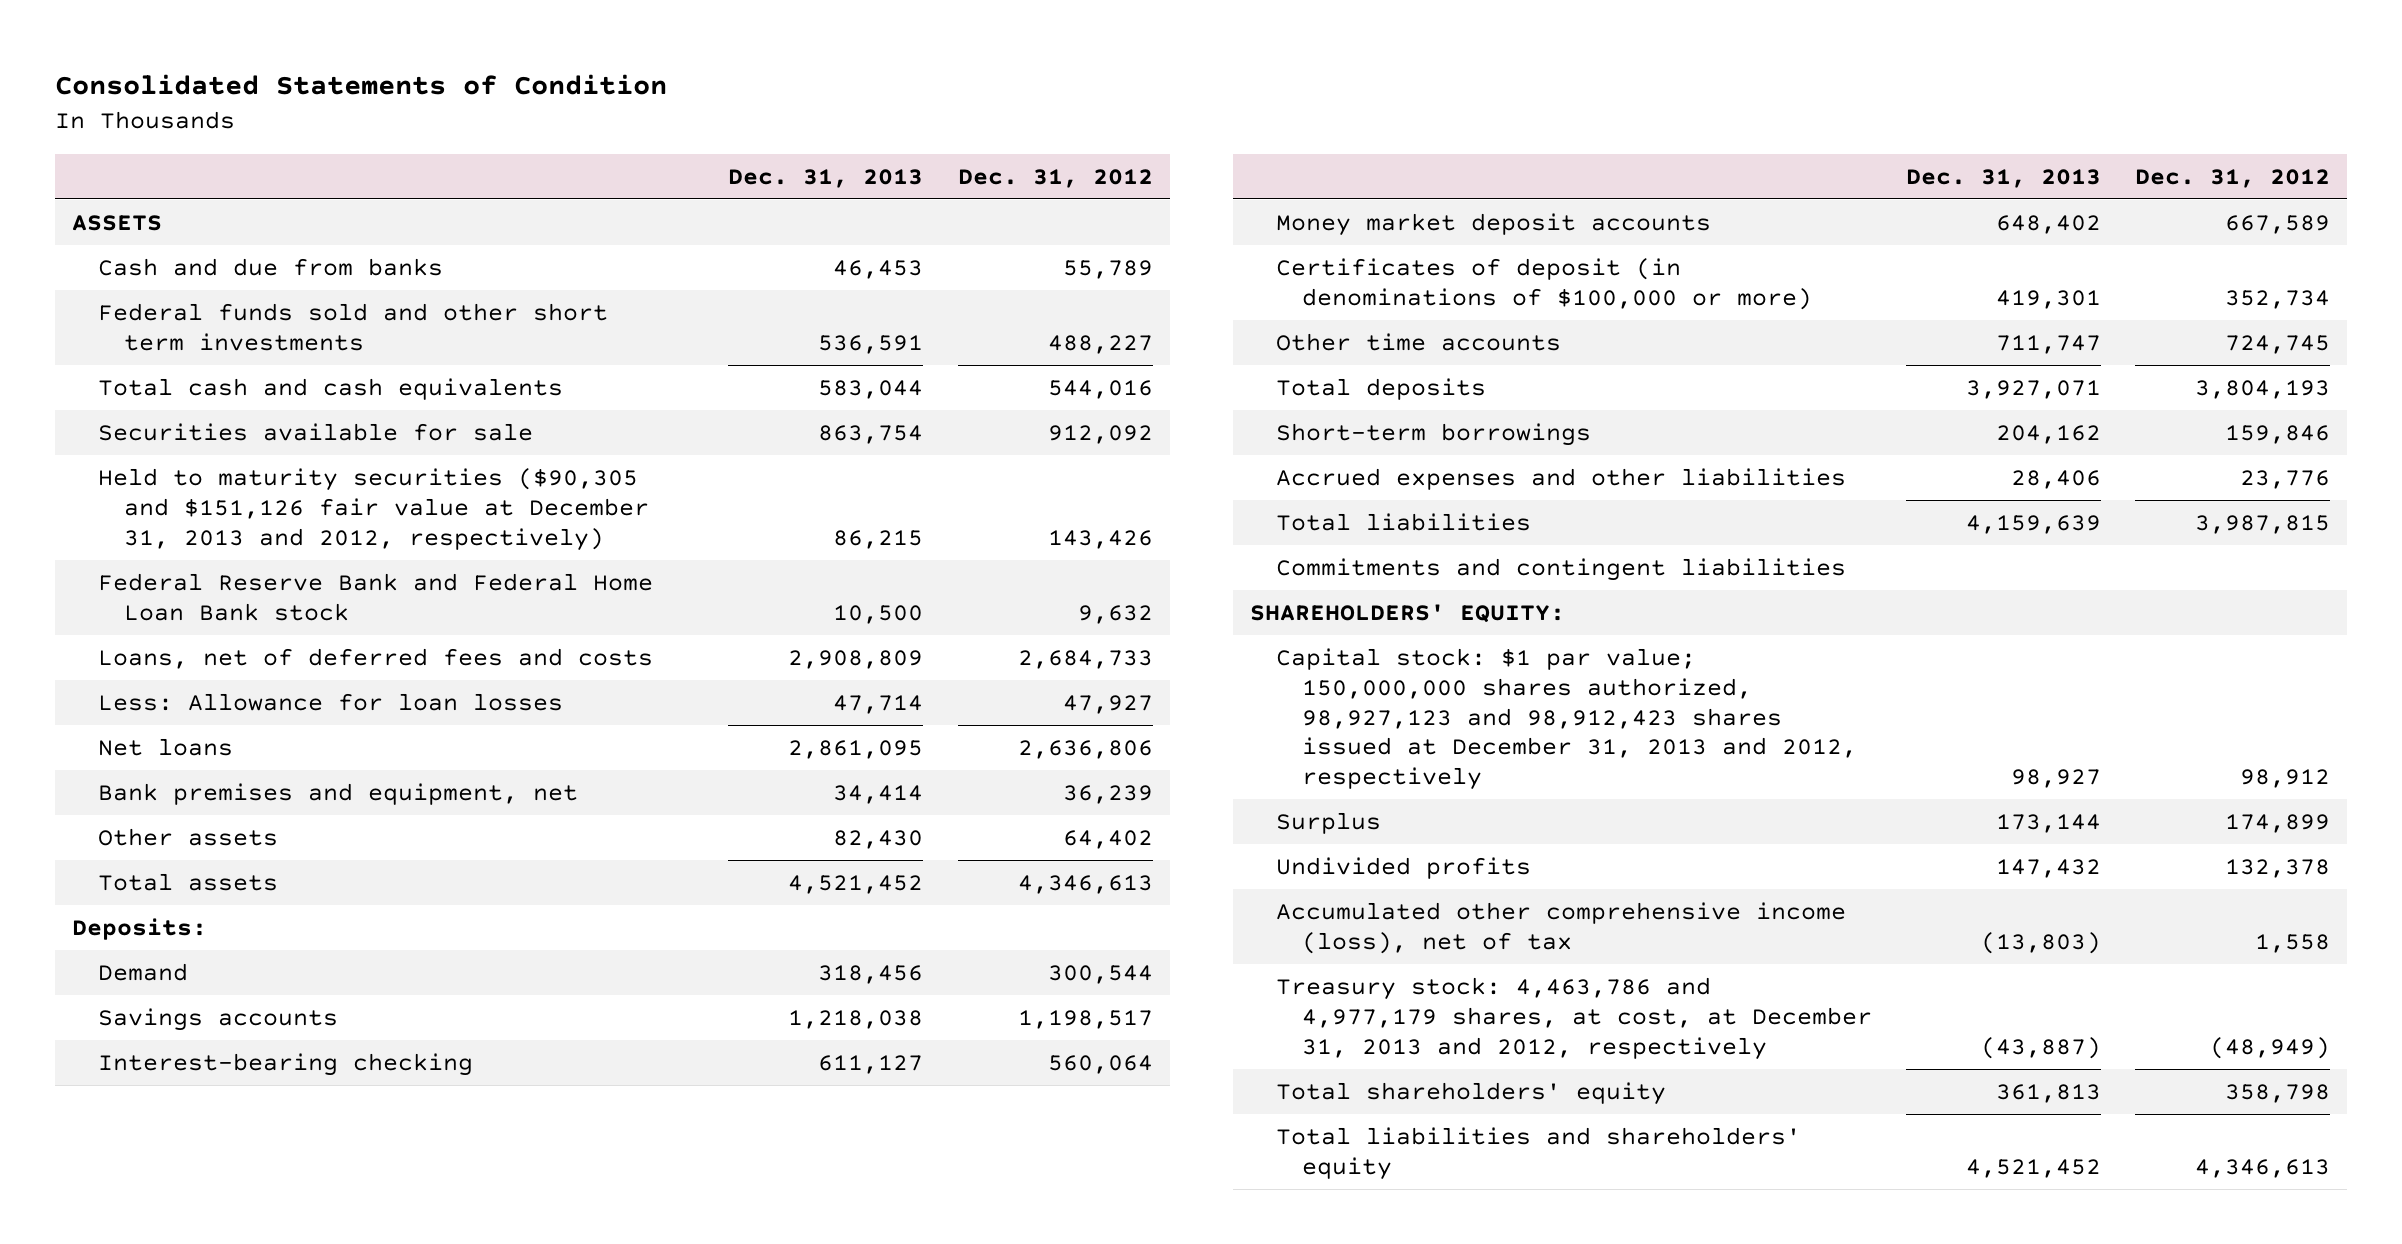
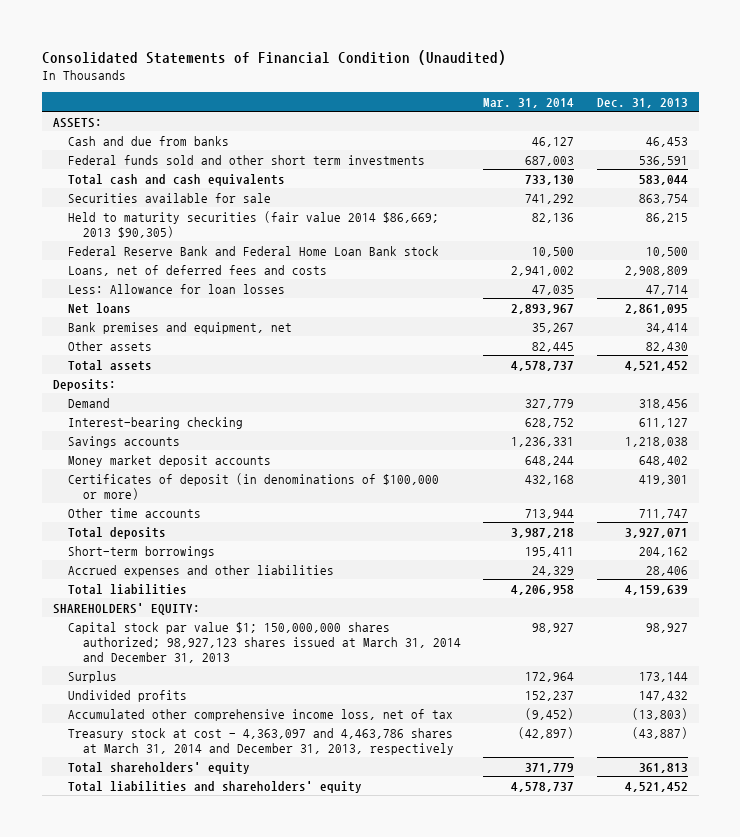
- Consolidated Statements of Condition
+ Consolidated Statements of Financial Condition (Unaudited)
- | Dec. 31, 2013 | Dec. 31, 2012
+ | Mar. 31, 2014 | Dec. 31, 2013
- ASSETS
+ ASSETS:
- Held to maturity securities ($90,305 and $151,126 fair value at December 31, 2013 and 2012, respectively) | 86,215 | 143,426
+ Held to maturity securities (fair value 2014 $86,669; 2013 $90,305) | 82,136 | 86,215
moved down: Savings accounts | 1,236,331 | 1,218,038
- Commitments and contingent liabilities
- Capital stock: $1 par value; 150,000,000 shares authorized, 98,927,123 and 98,912,423 shares issued at December 31, 2013 and 2012, respectively | 98,927 | 98,912
+ Capital stock par value $1; 150,000,000 shares authorized; 98,927,123 shares issued at March 31, 2014 and December 31, 2013 | 98,927 | 98,927
- Accumulated other comprehensive income (loss), net of tax | (13,803) | 1,558
- Treasury stock: 4,463,786 and 4,977,179 shares, at cost, at December 31, 2013 and 2012, respectively | (43,887) | (48,949)
+ Accumulated other comprehensive income loss, net of tax | (9,452) | (13,803)
+ Treasury stock at cost - 4,363,097 and 4,463,786 shares at March 31, 2014 and December 31, 2013, respectively | (42,897) | (43,887)

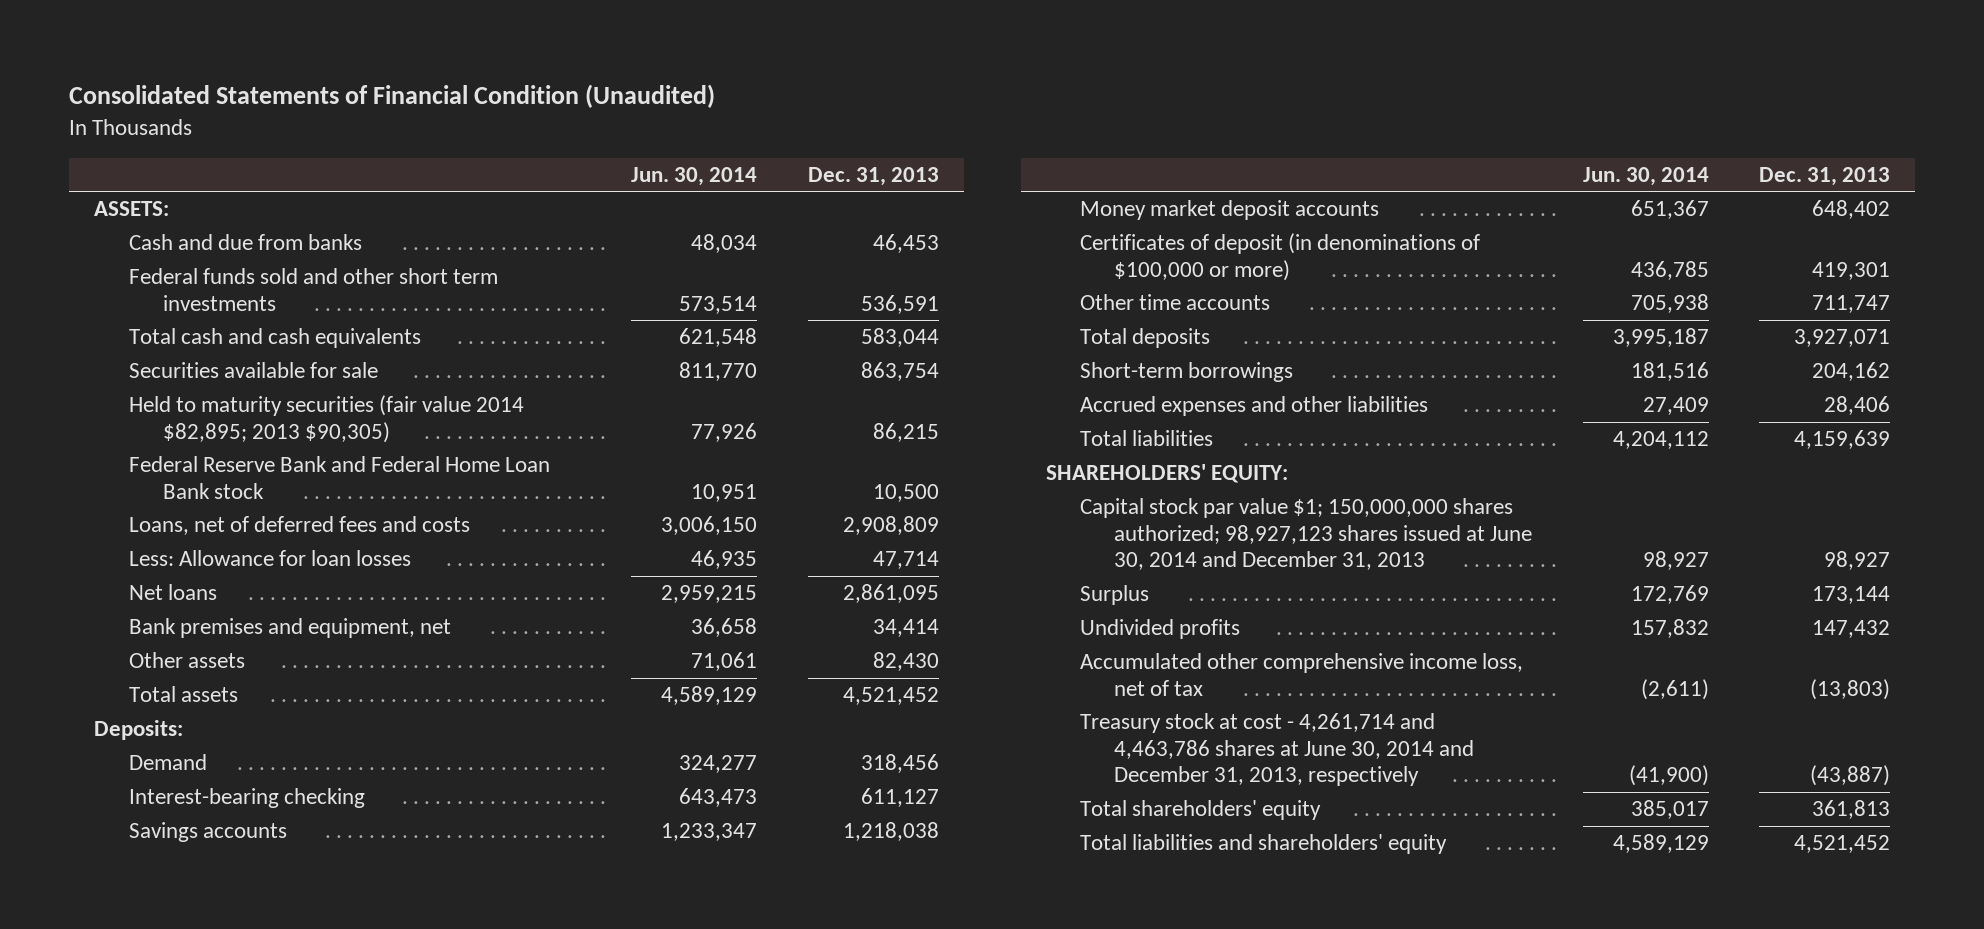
- | Mar. 31, 2014 | Dec. 31, 2013
+ | Jun. 30, 2014 | Dec. 31, 2013
- Held to maturity securities (fair value 2014 $86,669; 2013 $90,305) | 82,136 | 86,215
+ Held to maturity securities (fair value 2014 $82,895; 2013 $90,305) | 77,926 | 86,215
- Capital stock par value $1; 150,000,000 shares authorized; 98,927,123 shares issued at March 31, 2014 and December 31, 2013 | 98,927 | 98,927
+ Capital stock par value $1; 150,000,000 shares authorized; 98,927,123 shares issued at June 30, 2014 and December 31, 2013 | 98,927 | 98,927
- Treasury stock at cost - 4,363,097 and 4,463,786 shares at March 31, 2014 and December 31, 2013, respectively | (42,897) | (43,887)
+ Treasury stock at cost - 4,261,714 and 4,463,786 shares at June 30, 2014 and December 31, 2013, respectively | (41,900) | (43,887)

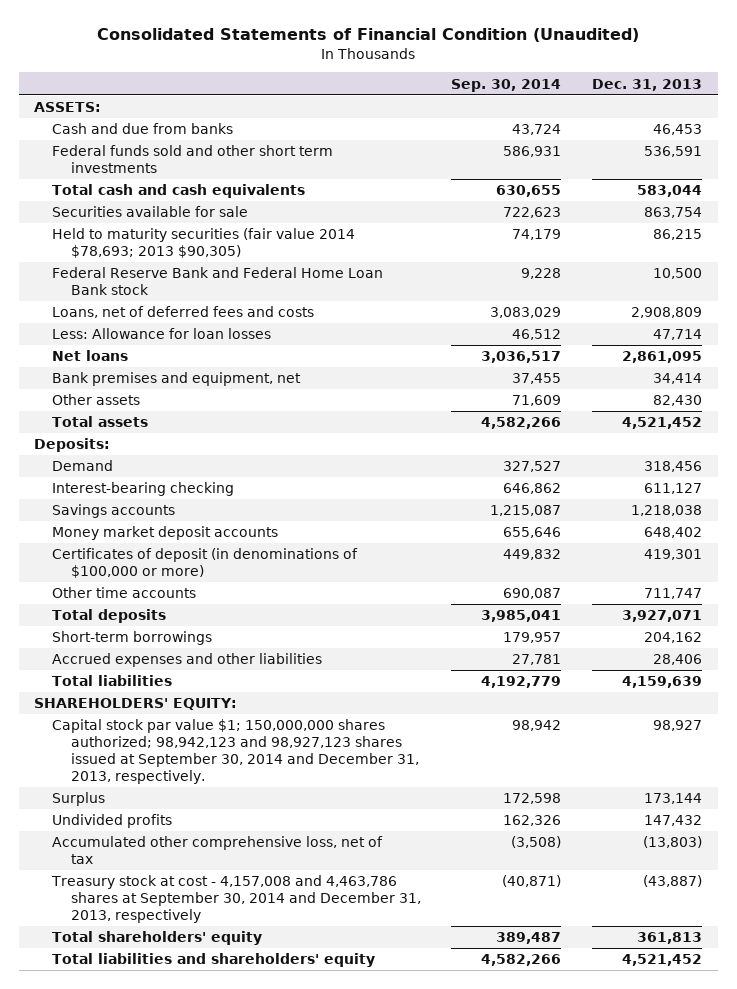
- | Jun. 30, 2014 | Dec. 31, 2013
+ | Sep. 30, 2014 | Dec. 31, 2013
- Held to maturity securities (fair value 2014 $82,895; 2013 $90,305) | 77,926 | 86,215
+ Held to maturity securities (fair value 2014 $78,693; 2013 $90,305) | 74,179 | 86,215
- Capital stock par value $1; 150,000,000 shares authorized; 98,927,123 shares issued at June 30, 2014 and December 31, 2013 | 98,927 | 98,927
+ Capital stock par value $1; 150,000,000 shares authorized; 98,942,123 and 98,927,123 shares issued at September 30, 2014 and December 31, 2013, respectively. | 98,942 | 98,927
- Accumulated other comprehensive income loss, net of tax | (2,611) | (13,803)
- Treasury stock at cost - 4,261,714 and 4,463,786 shares at June 30, 2014 and December 31, 2013, respectively | (41,900) | (43,887)
+ Accumulated other comprehensive loss, net of tax | (3,508) | (13,803)
+ Treasury stock at cost - 4,157,008 and 4,463,786 shares at September 30, 2014 and December 31, 2013, respectively | (40,871) | (43,887)

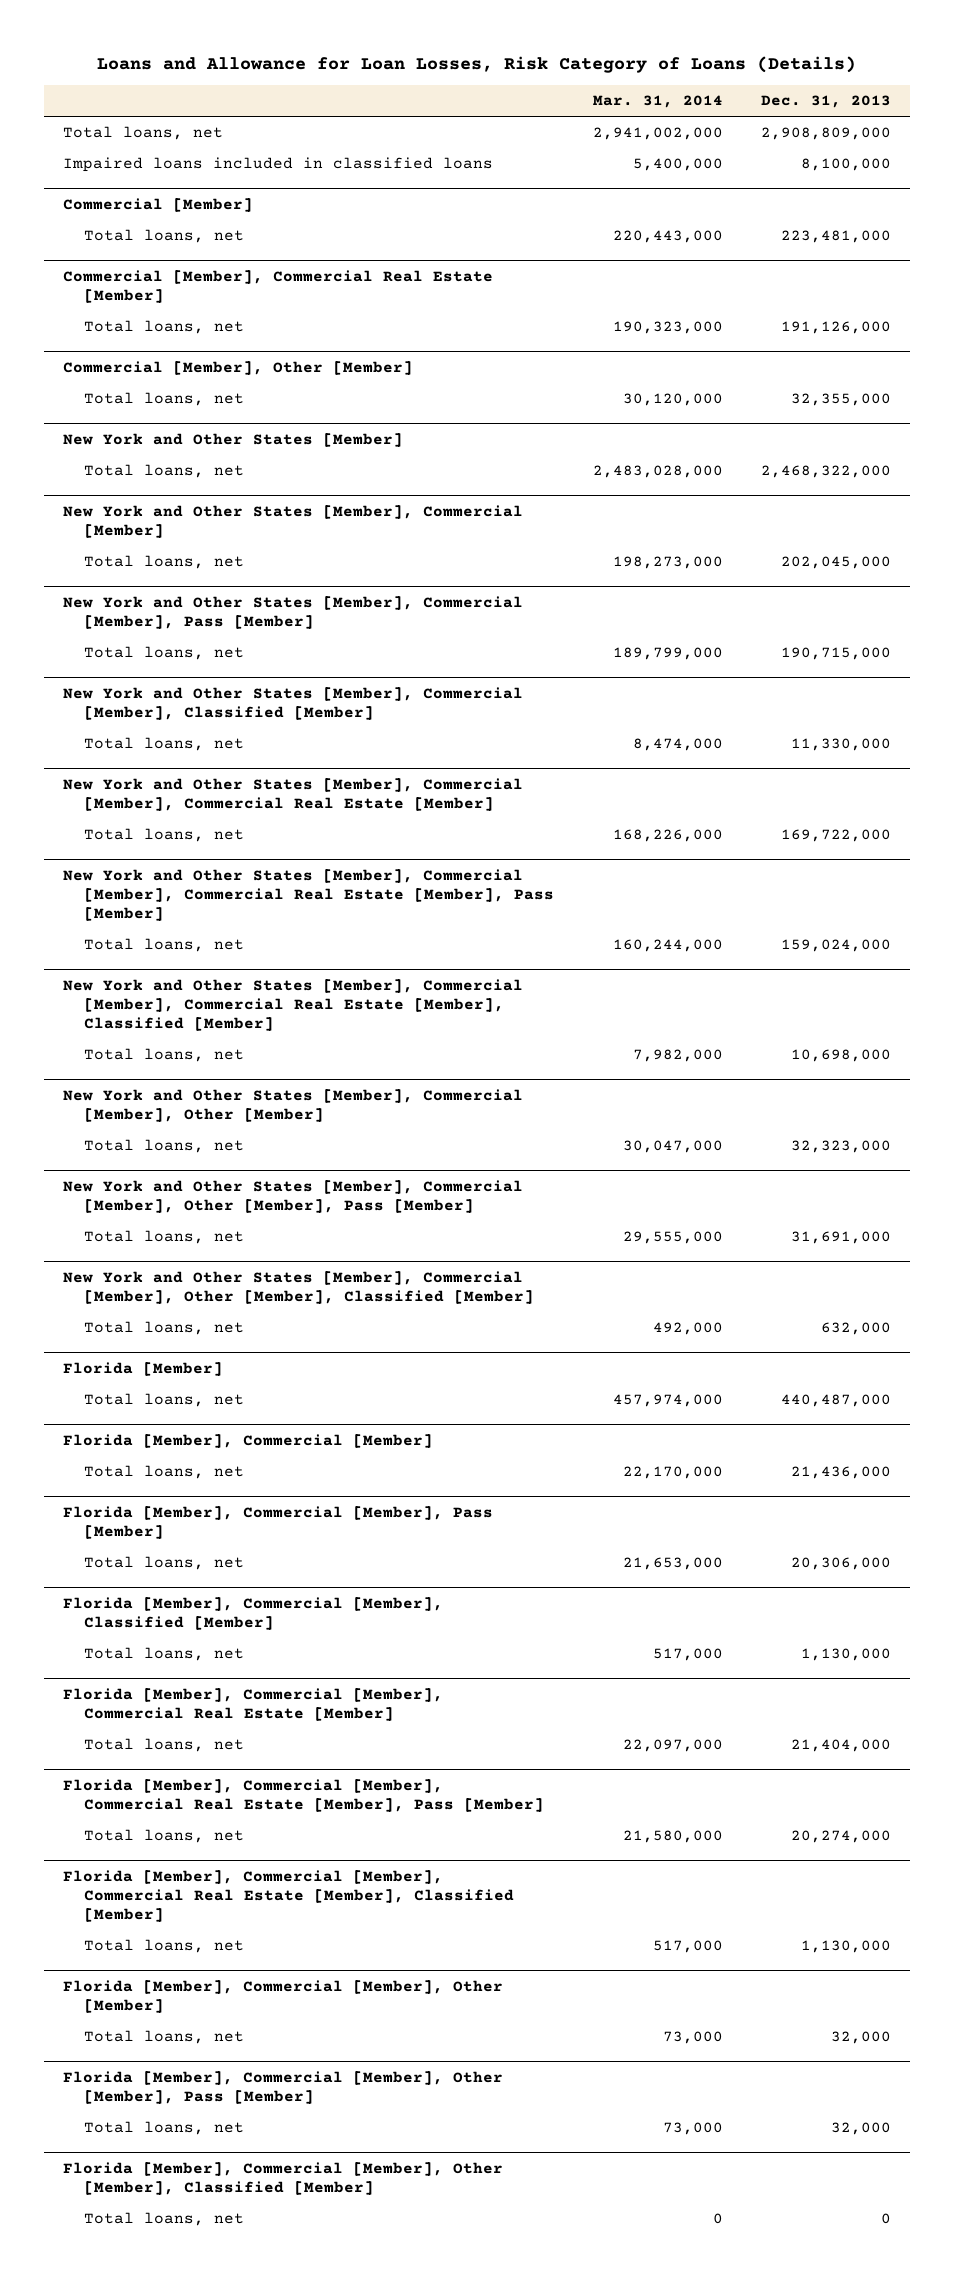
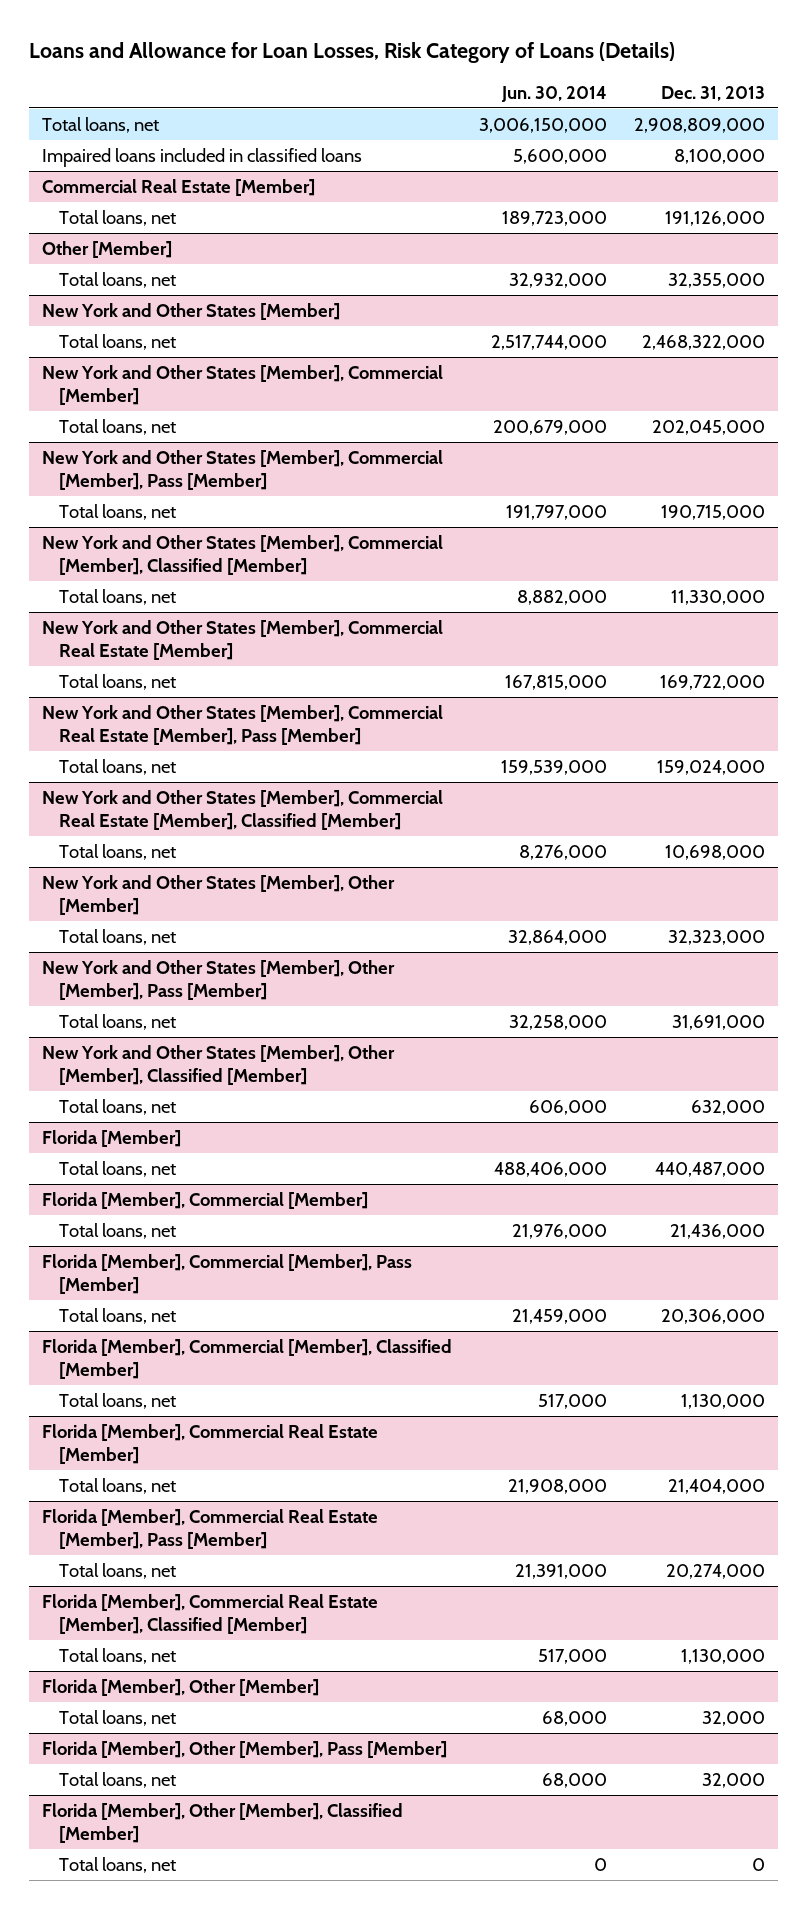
- | Mar. 31, 2014 | Dec. 31, 2013
+ | Jun. 30, 2014 | Dec. 31, 2013
- Commercial [Member]
- Total loans, net | 220,443,000 | 223,481,000
- Commercial [Member], Commercial Real Estate [Member]
+ Commercial Real Estate [Member]
- Commercial [Member], Other [Member]
+ Other [Member]
- New York and Other States [Member], Commercial [Member], Commercial Real Estate [Member]
+ New York and Other States [Member], Commercial Real Estate [Member]
- New York and Other States [Member], Commercial [Member], Commercial Real Estate [Member], Pass [Member]
+ New York and Other States [Member], Commercial Real Estate [Member], Pass [Member]
- New York and Other States [Member], Commercial [Member], Commercial Real Estate [Member], Classified [Member]
+ New York and Other States [Member], Commercial Real Estate [Member], Classified [Member]
- New York and Other States [Member], Commercial [Member], Other [Member]
+ New York and Other States [Member], Other [Member]
- New York and Other States [Member], Commercial [Member], Other [Member], Pass [Member]
+ New York and Other States [Member], Other [Member], Pass [Member]
- New York and Other States [Member], Commercial [Member], Other [Member], Classified [Member]
+ New York and Other States [Member], Other [Member], Classified [Member]
- Florida [Member], Commercial [Member], Commercial Real Estate [Member]
+ Florida [Member], Commercial Real Estate [Member]
- Florida [Member], Commercial [Member], Commercial Real Estate [Member], Pass [Member]
+ Florida [Member], Commercial Real Estate [Member], Pass [Member]
- Florida [Member], Commercial [Member], Commercial Real Estate [Member], Classified [Member]
+ Florida [Member], Commercial Real Estate [Member], Classified [Member]
- Florida [Member], Commercial [Member], Other [Member]
+ Florida [Member], Other [Member]
- Florida [Member], Commercial [Member], Other [Member], Pass [Member]
+ Florida [Member], Other [Member], Pass [Member]
- Florida [Member], Commercial [Member], Other [Member], Classified [Member]
+ Florida [Member], Other [Member], Classified [Member]

